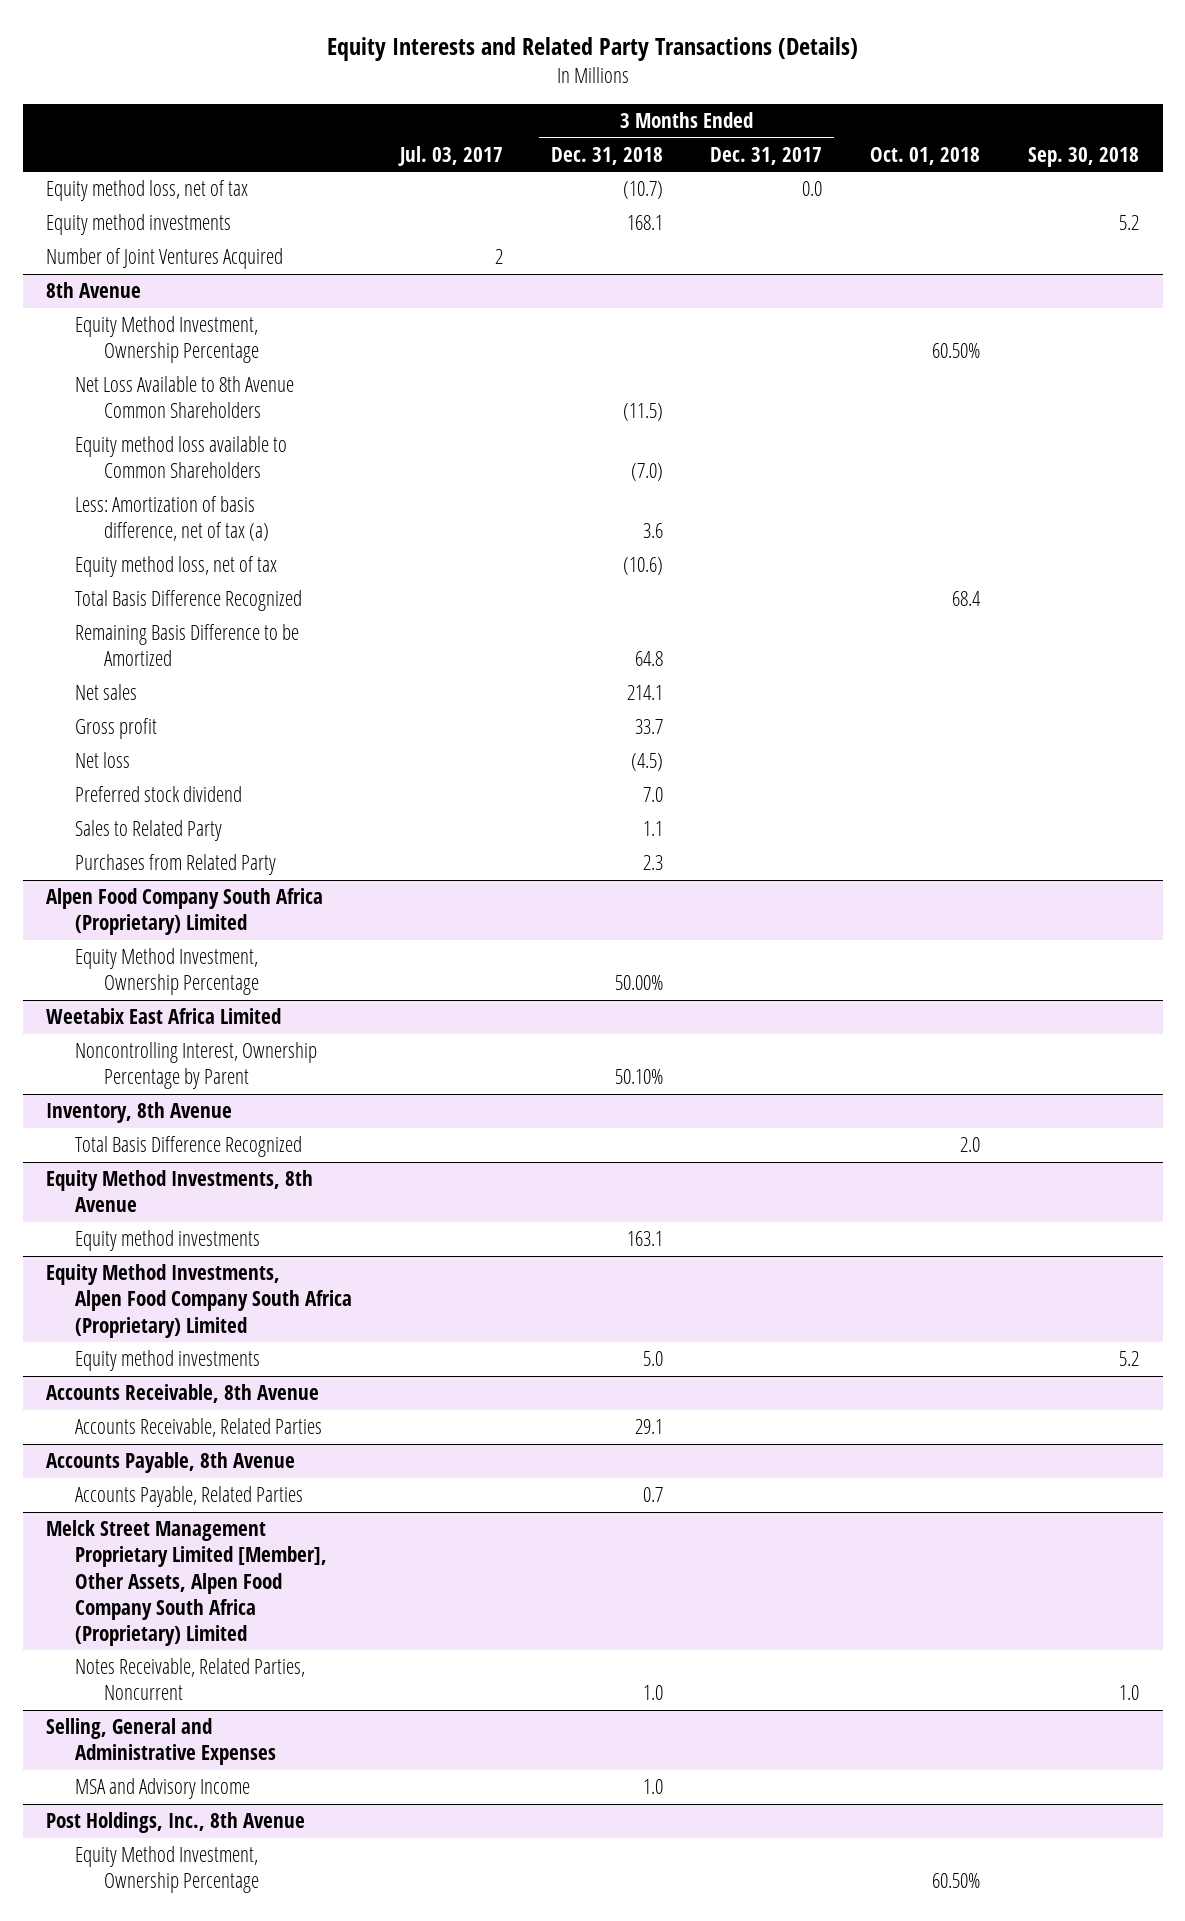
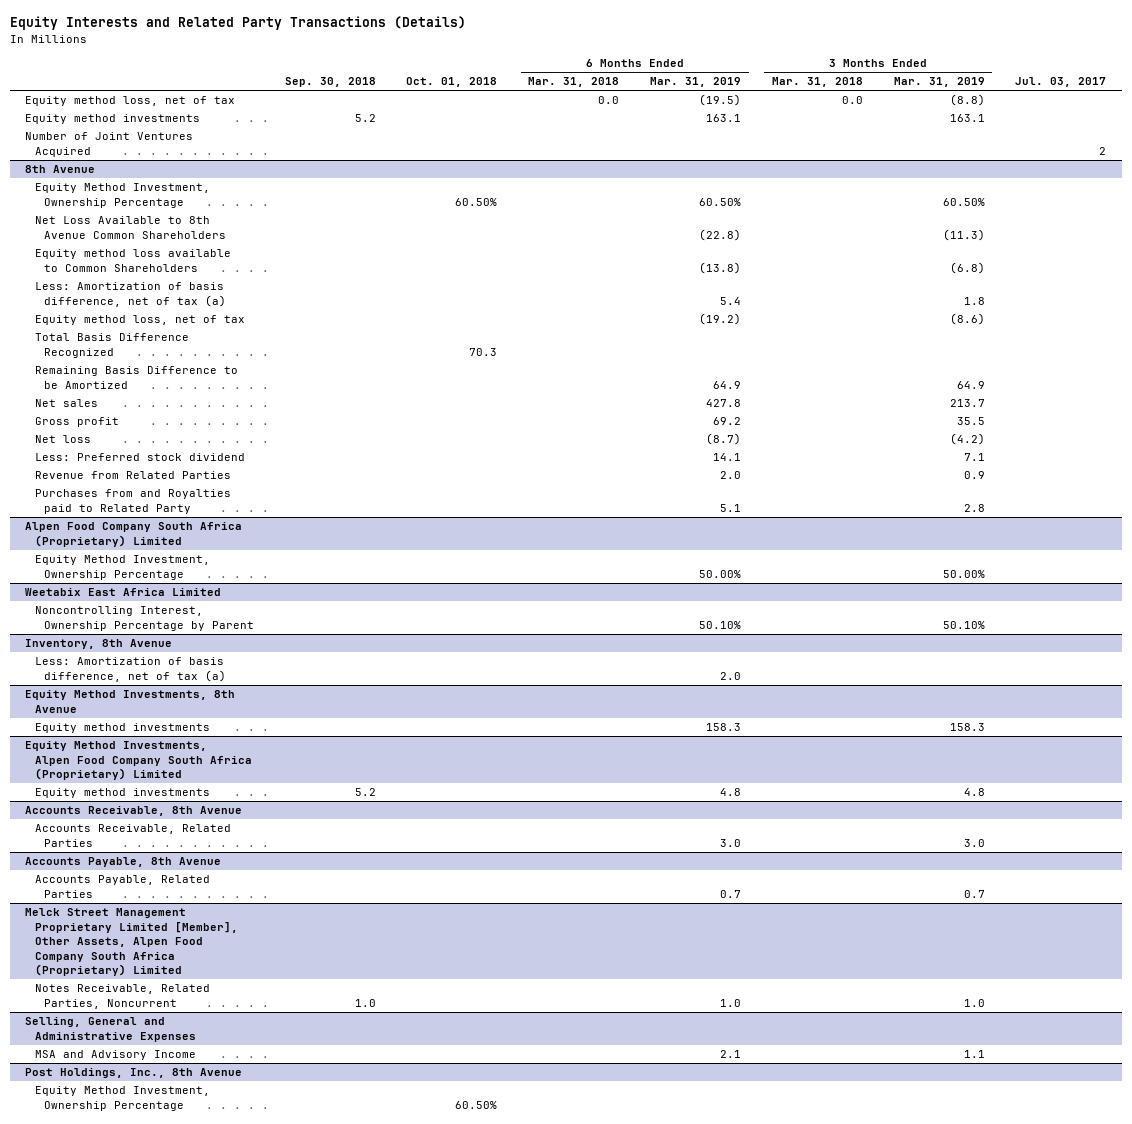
- | Jul. 03, 2017 | 3 Months Ended Dec. 31, 2018 | 3 Months Ended Dec. 31, 2017 | Oct. 01, 2018 | Sep. 30, 2018
+ | Sep. 30, 2018 | Oct. 01, 2018 | 6 Months Ended Mar. 31, 2018 | 6 Months Ended Mar. 31, 2019 | 3 Months Ended Mar. 31, 2018 | 3 Months Ended Mar. 31, 2019 | Jul. 03, 2017
@ 8th Avenue
- Total Basis Difference Recognized | | | | 68.4 |
+ Total Basis Difference Recognized | | 70.3 | | | | |
- Preferred stock dividend | | 7.0 | | |
- Sales to Related Party | | 1.1 | | |
- Purchases from Related Party | | 2.3 | | |
+ Less: Preferred stock dividend | | | | 14.1 | | 7.1 |
+ Revenue from Related Parties | | | | 2.0 | | 0.9 |
+ Purchases from and Royalties paid to Related Party | | | | 5.1 | | 2.8 |
@ Inventory, 8th Avenue
- Total Basis Difference Recognized | | | | 2.0 |
+ Less: Amortization of basis difference, net of tax (a) | | | | 2.0 | | |

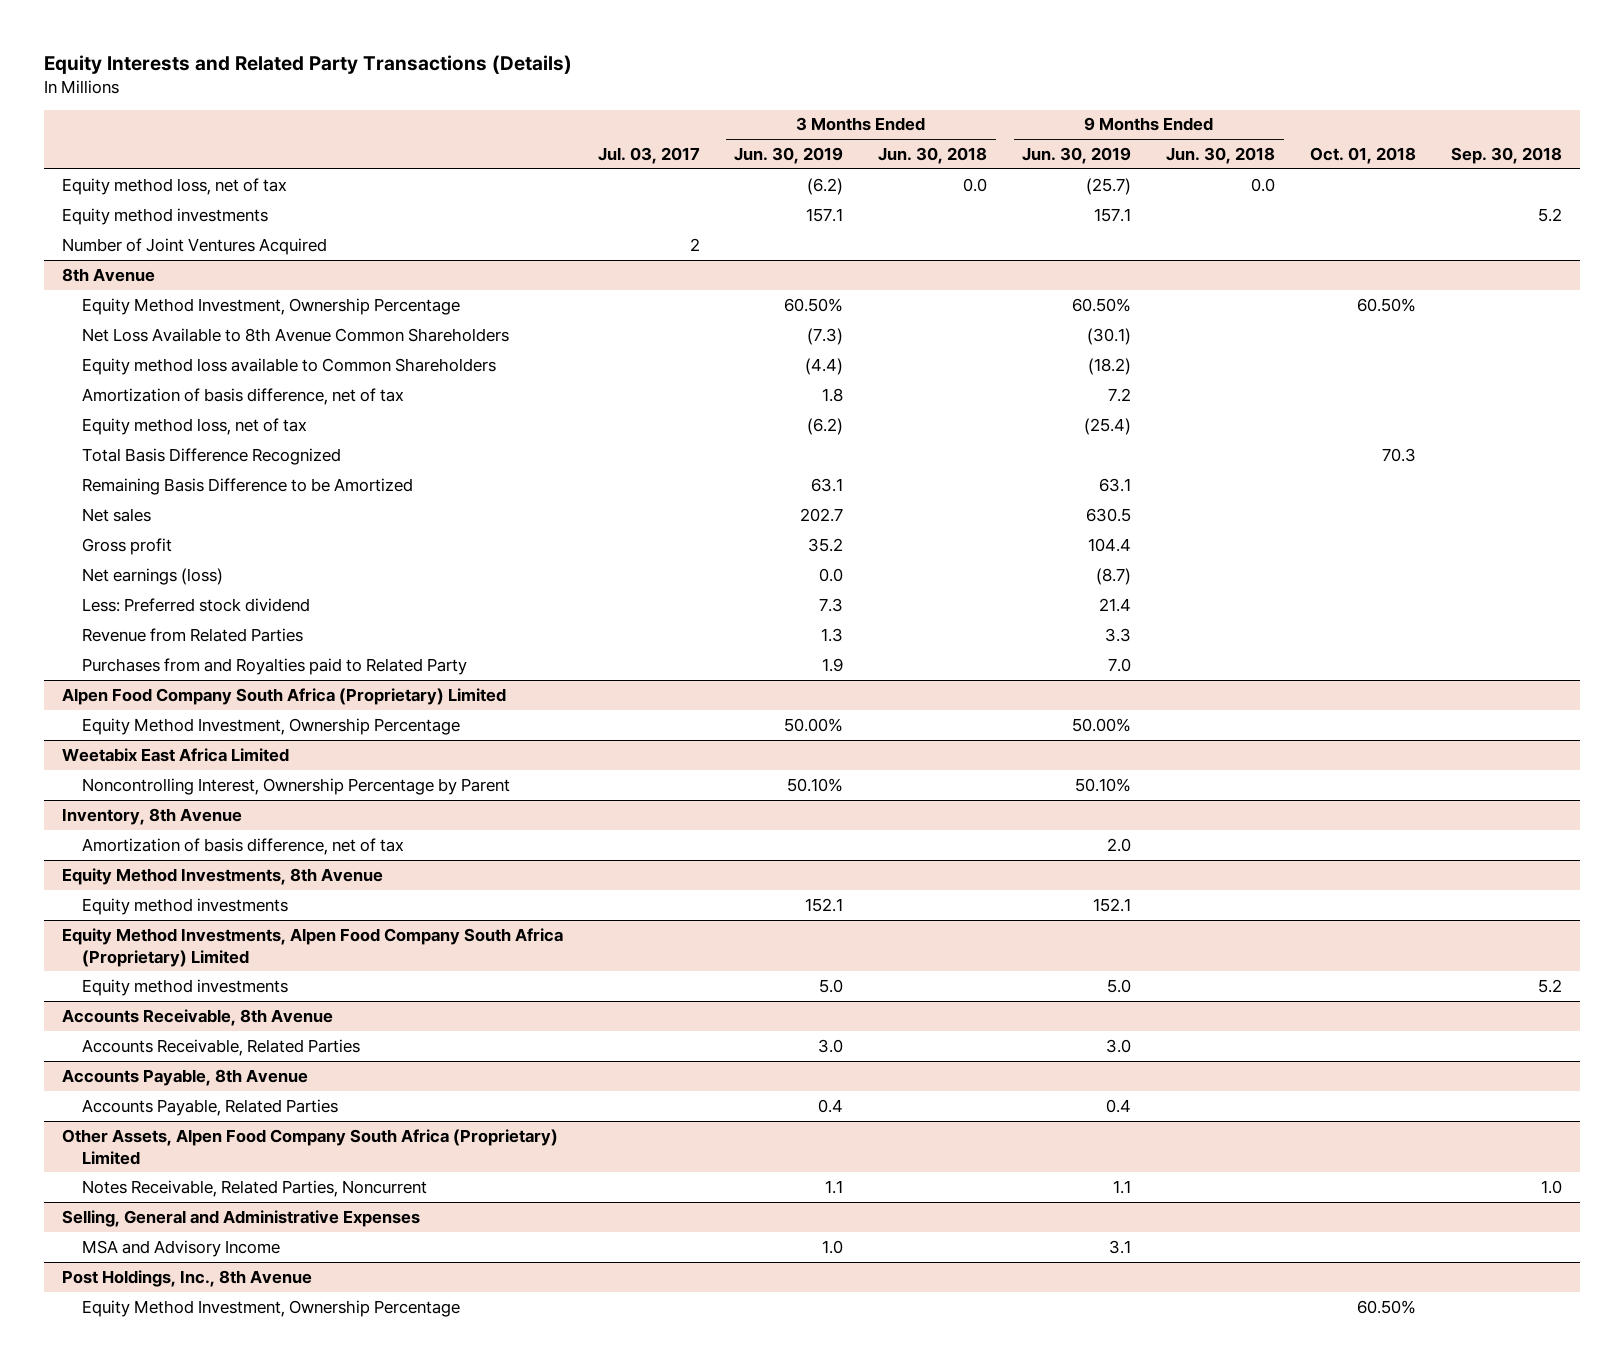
- | Sep. 30, 2018 | Oct. 01, 2018 | 6 Months Ended Mar. 31, 2018 | 6 Months Ended Mar. 31, 2019 | 3 Months Ended Mar. 31, 2018 | 3 Months Ended Mar. 31, 2019 | Jul. 03, 2017
+ | Jul. 03, 2017 | 3 Months Ended Jun. 30, 2019 | 3 Months Ended Jun. 30, 2018 | 9 Months Ended Jun. 30, 2019 | 9 Months Ended Jun. 30, 2018 | Oct. 01, 2018 | Sep. 30, 2018
@ 8th Avenue
- Less: Amortization of basis difference, net of tax (a) | | | | 5.4 | | 1.8 |
+ Amortization of basis difference, net of tax | | 1.8 | | 7.2 | | |
- Net loss | | | | (8.7) | | (4.2) |
+ Net earnings (loss) | | 0.0 | | (8.7) | | |
@ Inventory, 8th Avenue
- Less: Amortization of basis difference, net of tax (a) | | | | 2.0 | | |
+ Amortization of basis difference, net of tax | | | | 2.0 | | |
- Melck Street Management Proprietary Limited [Member], Other Assets, Alpen Food Company South Africa (Proprietary) Limited
+ Other Assets, Alpen Food Company South Africa (Proprietary) Limited

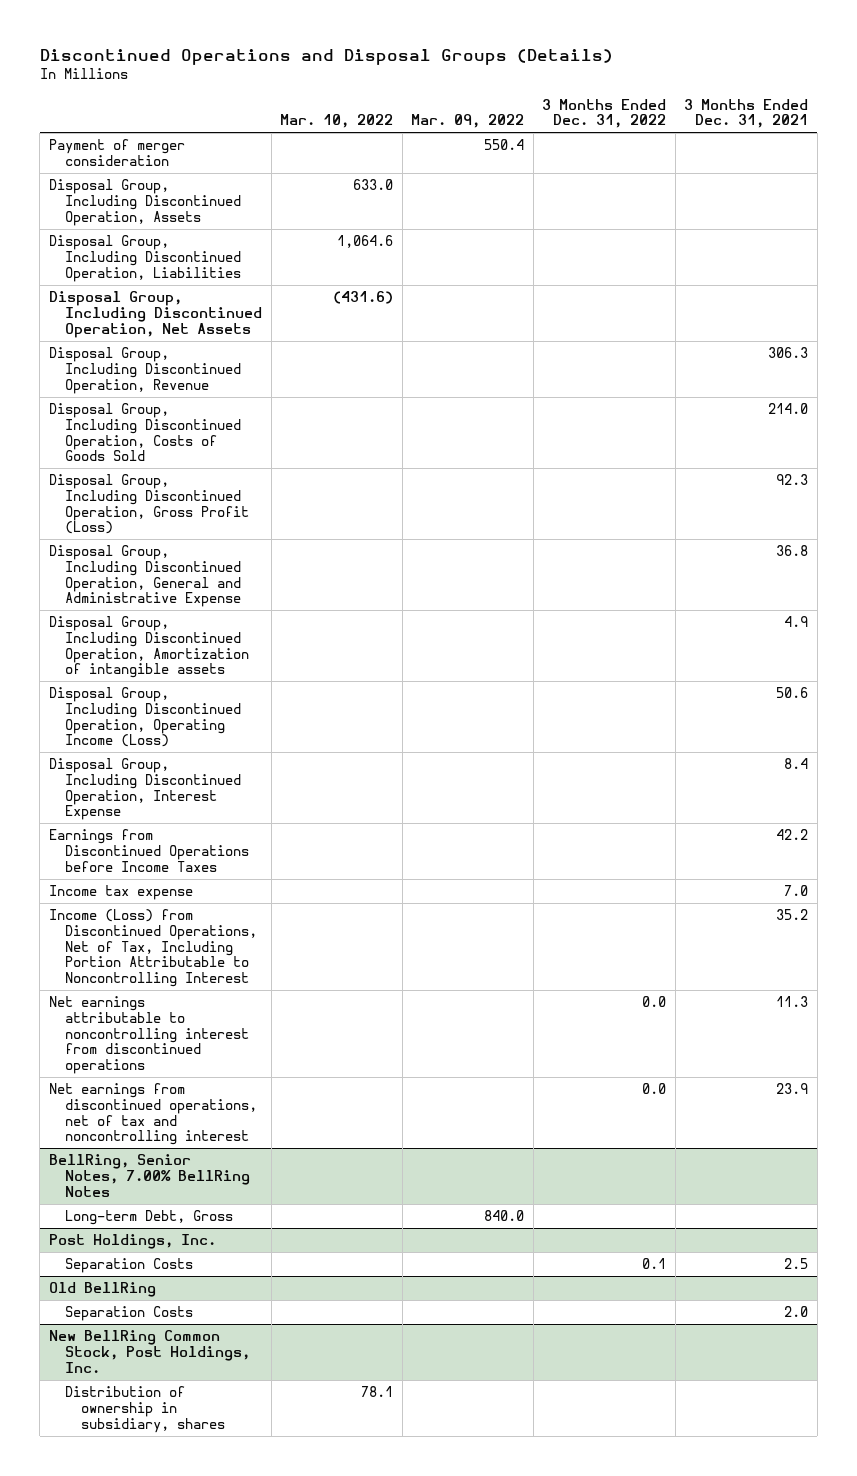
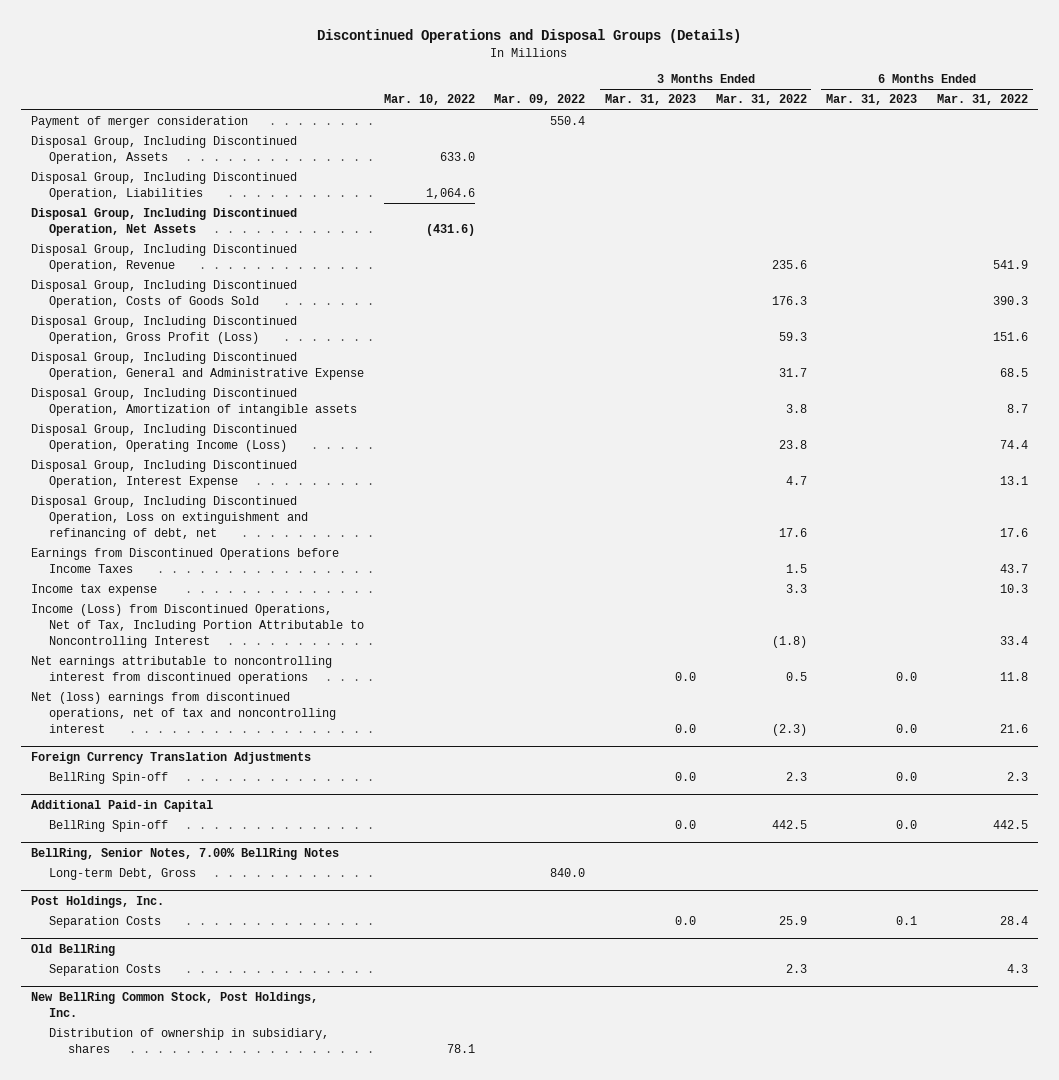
- | Mar. 10, 2022 | Mar. 09, 2022 | 3 Months Ended Dec. 31, 2022 | 3 Months Ended Dec. 31, 2021
+ | Mar. 10, 2022 | Mar. 09, 2022 | 3 Months Ended Mar. 31, 2023 | 3 Months Ended Mar. 31, 2022 | 6 Months Ended Mar. 31, 2023 | 6 Months Ended Mar. 31, 2022
+ Disposal Group, Including Discontinued Operation, Loss on extinguishment and refinancing of debt, net | | | | 17.6 | | 17.6
- Net earnings from discontinued operations, net of tax and noncontrolling interest | | | 0.0 | 23.9
+ Net (loss) earnings from discontinued operations, net of tax and noncontrolling interest | | | 0.0 | (2.3) | 0.0 | 21.6
+ Foreign Currency Translation Adjustments
+ BellRing Spin-off | | | 0.0 | 2.3 | 0.0 | 2.3
+ Additional Paid-in Capital
+ BellRing Spin-off | | | 0.0 | 442.5 | 0.0 | 442.5

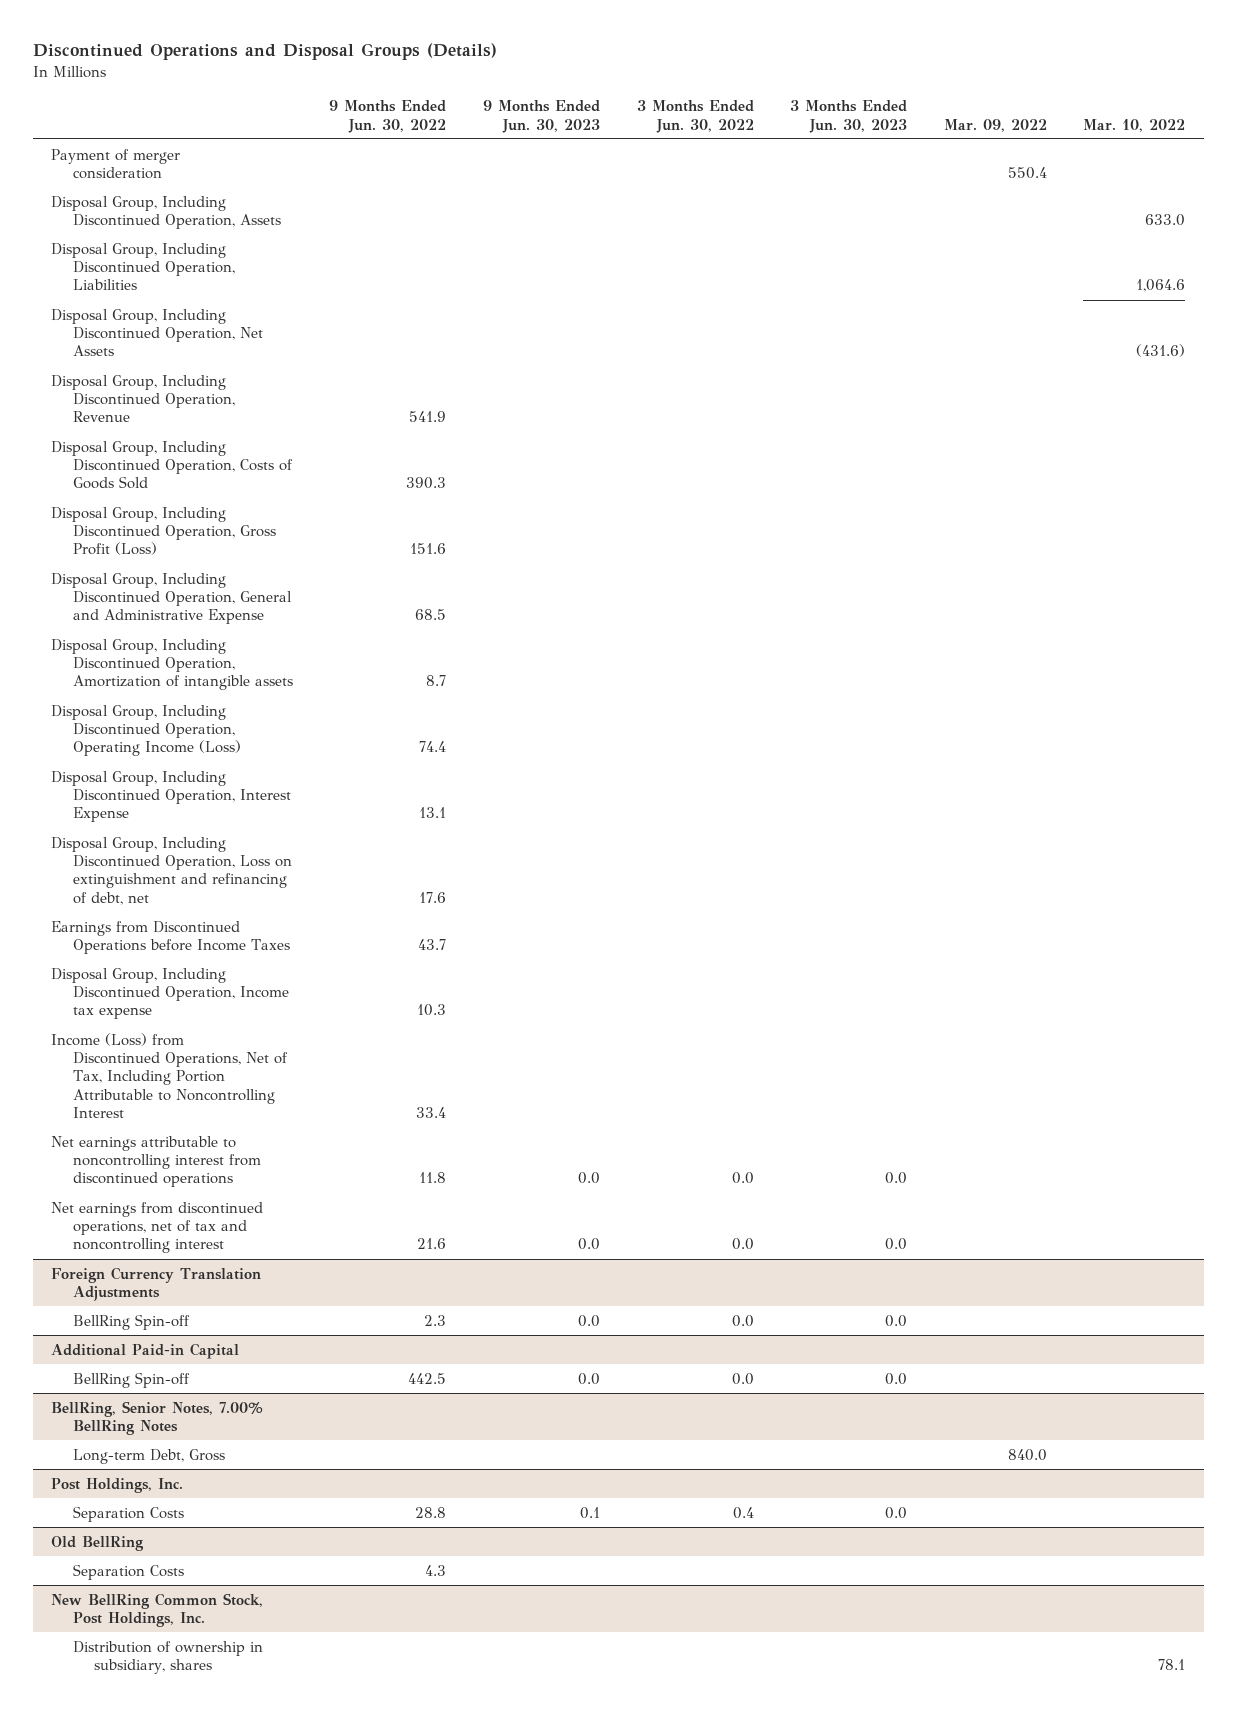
- | Mar. 10, 2022 | Mar. 09, 2022 | 3 Months Ended Mar. 31, 2023 | 3 Months Ended Mar. 31, 2022 | 6 Months Ended Mar. 31, 2023 | 6 Months Ended Mar. 31, 2022
+ | 9 Months Ended Jun. 30, 2022 | 9 Months Ended Jun. 30, 2023 | 3 Months Ended Jun. 30, 2022 | 3 Months Ended Jun. 30, 2023 | Mar. 09, 2022 | Mar. 10, 2022
- Income tax expense | | | | 3.3 | | 10.3
+ Disposal Group, Including Discontinued Operation, Income tax expense | 10.3 | | | | |
- Net (loss) earnings from discontinued operations, net of tax and noncontrolling interest | | | 0.0 | (2.3) | 0.0 | 21.6
+ Net earnings from discontinued operations, net of tax and noncontrolling interest | 21.6 | 0.0 | 0.0 | 0.0 | |

